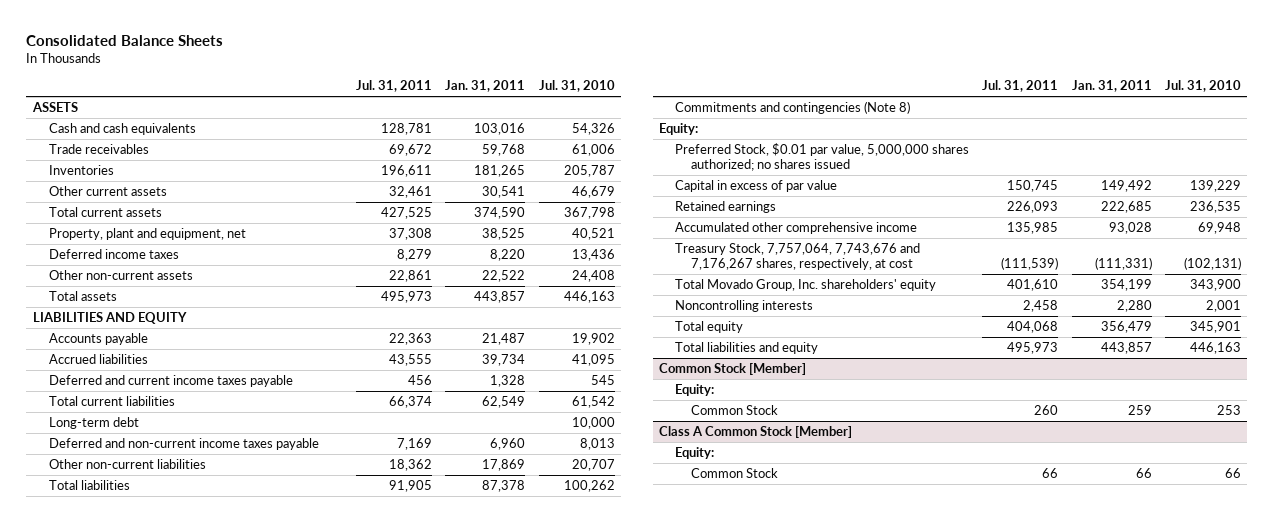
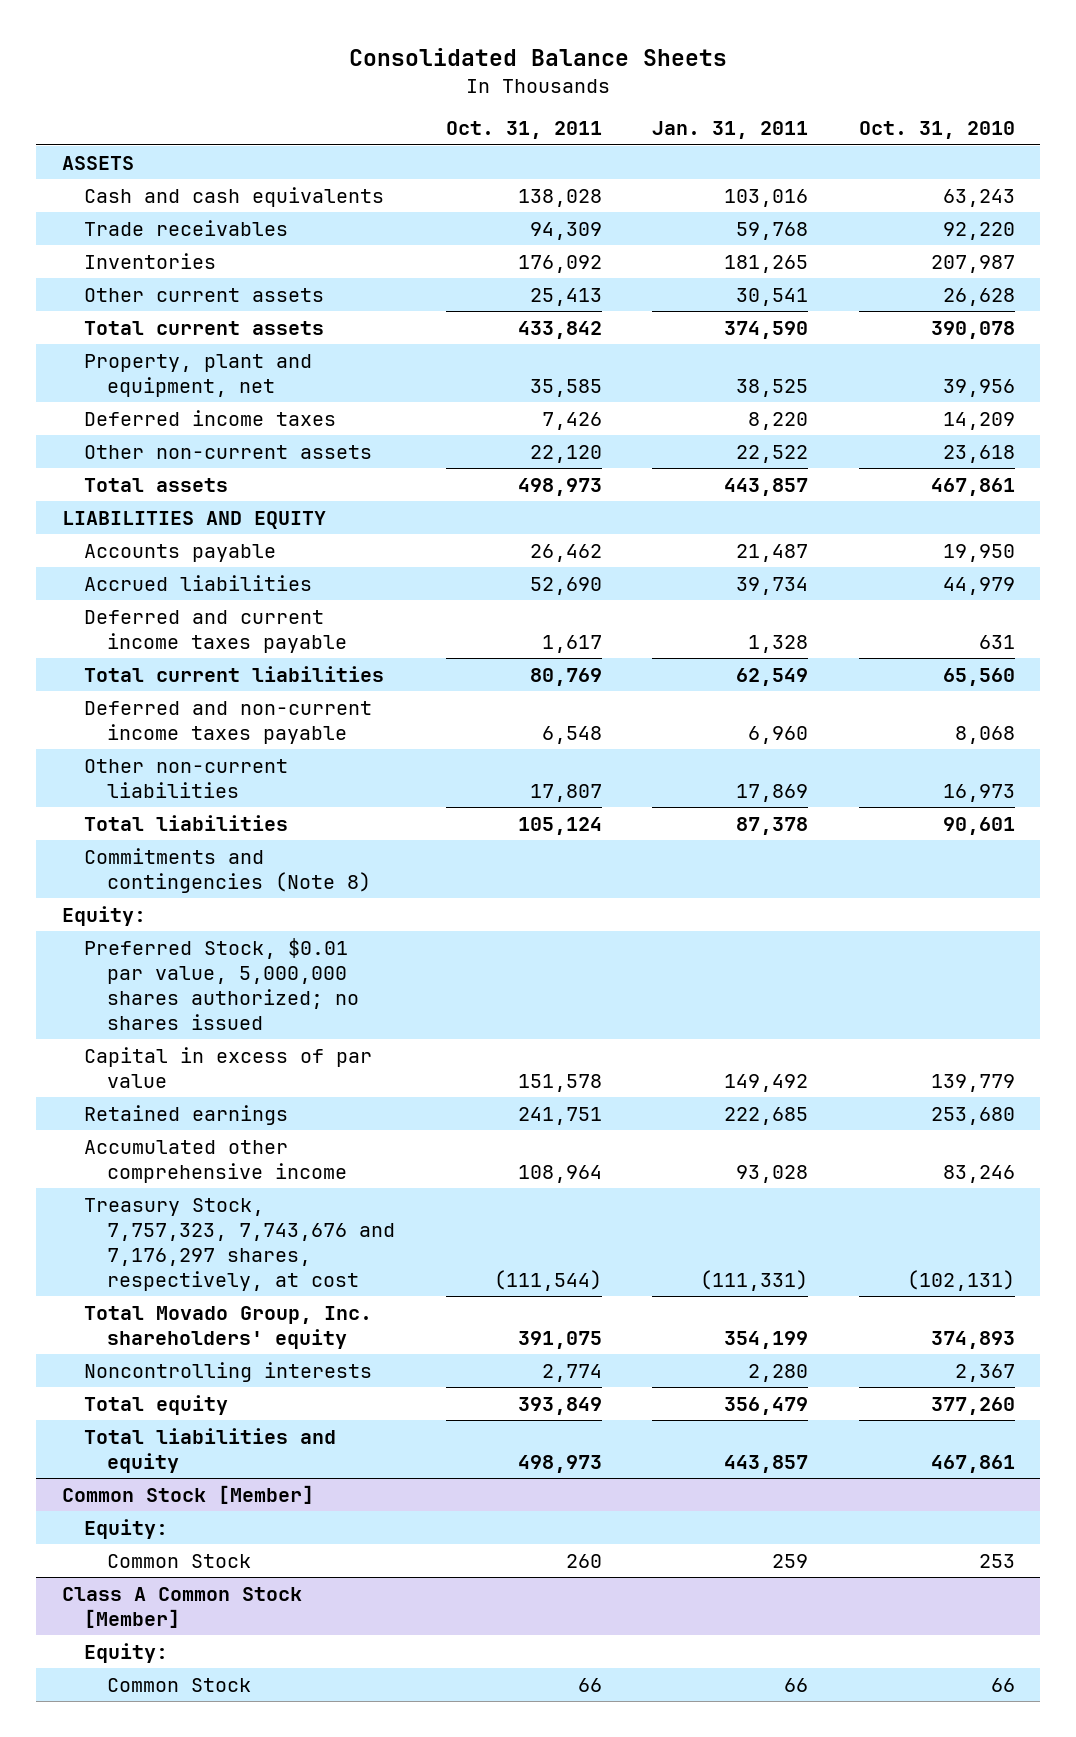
- | Jul. 31, 2011 | Jan. 31, 2011 | Jul. 31, 2010
+ | Oct. 31, 2011 | Jan. 31, 2011 | Oct. 31, 2010
- Long-term debt | | | 10,000
- Treasury Stock, 7,757,064, 7,743,676 and 7,176,267 shares, respectively, at cost | (111,539) | (111,331) | (102,131)
+ Treasury Stock, 7,757,323, 7,743,676 and 7,176,297 shares, respectively, at cost | (111,544) | (111,331) | (102,131)

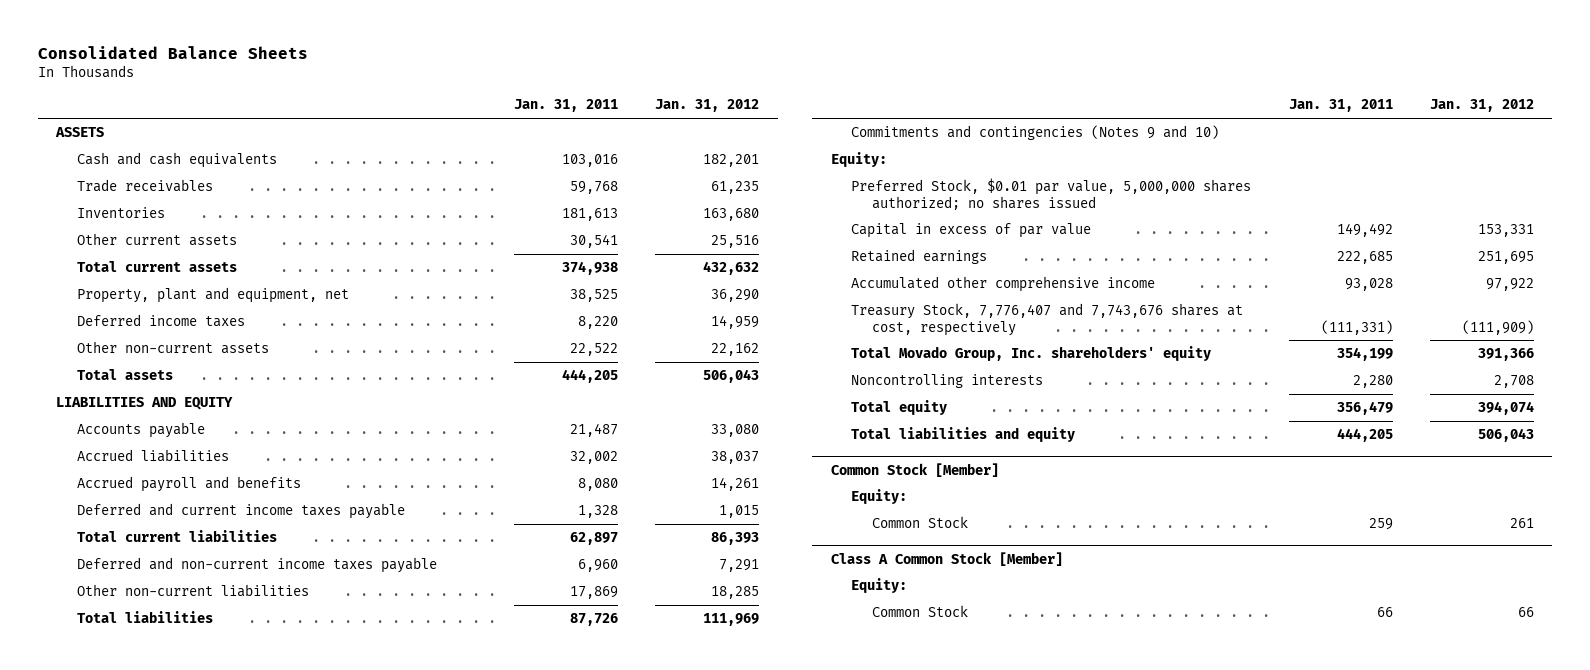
- | Oct. 31, 2011 | Jan. 31, 2011 | Oct. 31, 2010
+ | Jan. 31, 2011 | Jan. 31, 2012
- Inventories | 176,092 | 181,265 | 207,987
+ Inventories | 181,613 | 163,680
- Total current assets | 433,842 | 374,590 | 390,078
+ Total current assets | 374,938 | 432,632
- Total assets | 498,973 | 443,857 | 467,861
+ Total assets | 444,205 | 506,043
- Accrued liabilities | 52,690 | 39,734 | 44,979
+ Accrued liabilities | 32,002 | 38,037
+ Accrued payroll and benefits | 8,080 | 14,261
- Total current liabilities | 80,769 | 62,549 | 65,560
+ Total current liabilities | 62,897 | 86,393
- Total liabilities | 105,124 | 87,378 | 90,601
- Commitments and contingencies (Note 8)
+ Total liabilities | 87,726 | 111,969
+ Commitments and contingencies (Notes 9 and 10)
- Treasury Stock, 7,757,323, 7,743,676 and 7,176,297 shares, respectively, at cost | (111,544) | (111,331) | (102,131)
+ Treasury Stock, 7,776,407 and 7,743,676 shares at cost, respectively | (111,331) | (111,909)
- Total liabilities and equity | 498,973 | 443,857 | 467,861
+ Total liabilities and equity | 444,205 | 506,043

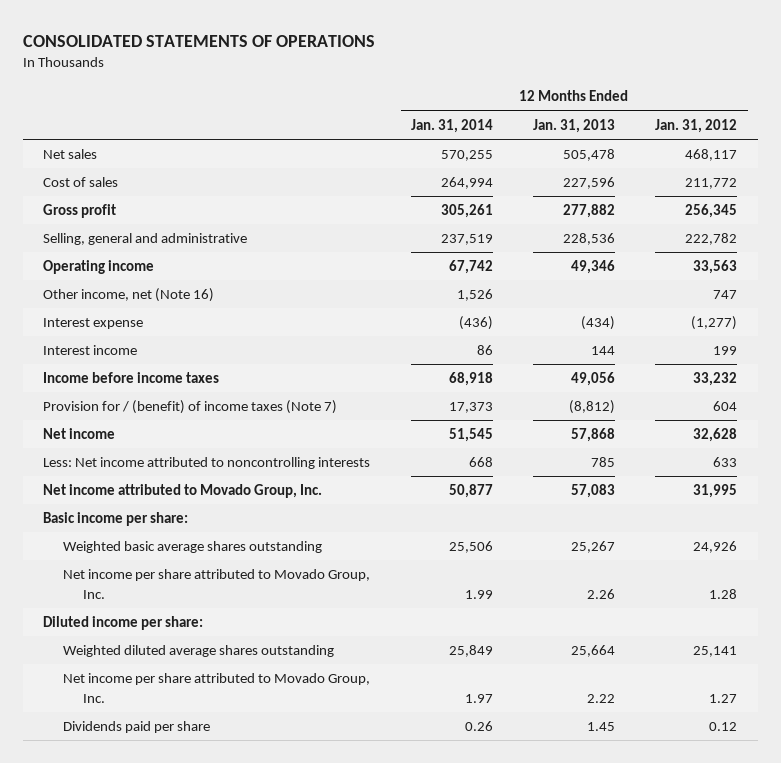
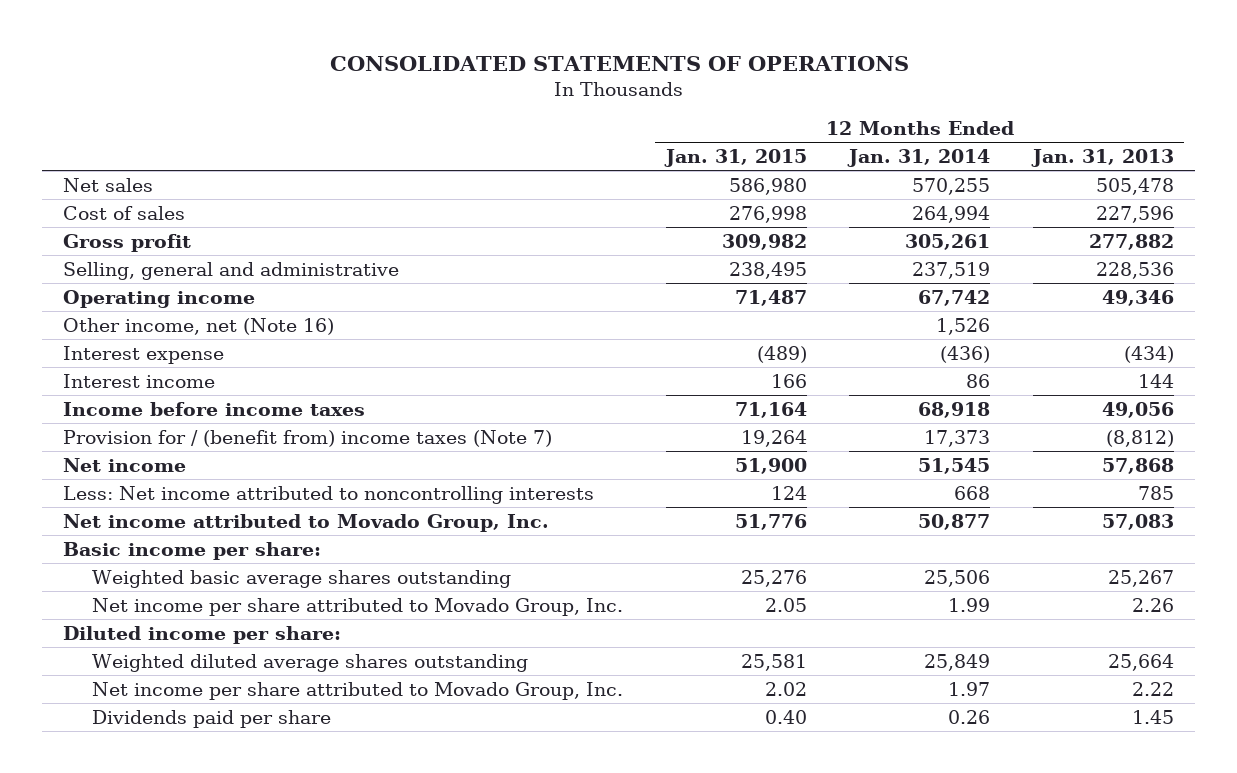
- | 12 Months Ended Jan. 31, 2014 | 12 Months Ended Jan. 31, 2013 | 12 Months Ended Jan. 31, 2012
+ | 12 Months Ended Jan. 31, 2015 | 12 Months Ended Jan. 31, 2014 | 12 Months Ended Jan. 31, 2013
- Provision for / (benefit) of income taxes (Note 7) | 17,373 | (8,812) | 604
+ Provision for / (benefit from) income taxes (Note 7) | 19,264 | 17,373 | (8,812)

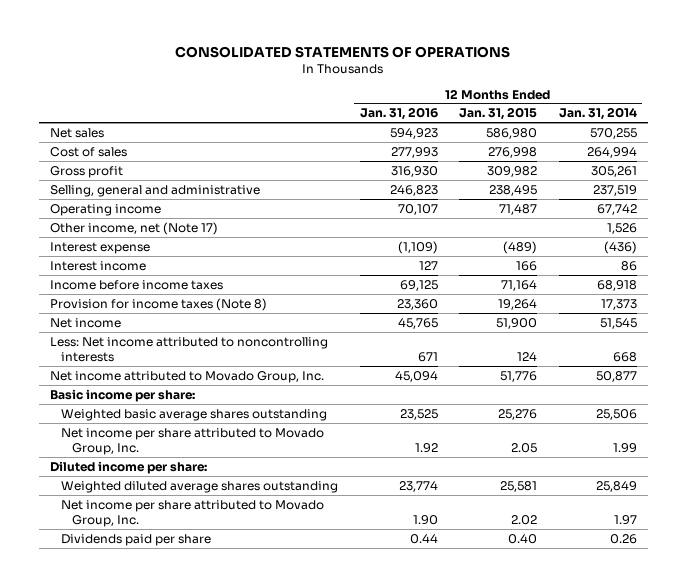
- | 12 Months Ended Jan. 31, 2015 | 12 Months Ended Jan. 31, 2014 | 12 Months Ended Jan. 31, 2013
+ | 12 Months Ended Jan. 31, 2016 | 12 Months Ended Jan. 31, 2015 | 12 Months Ended Jan. 31, 2014
- Other income, net (Note 16) | | 1,526 |
+ Other income, net (Note 17) | | | 1,526
- Provision for / (benefit from) income taxes (Note 7) | 19,264 | 17,373 | (8,812)
+ Provision for income taxes (Note 8) | 23,360 | 19,264 | 17,373

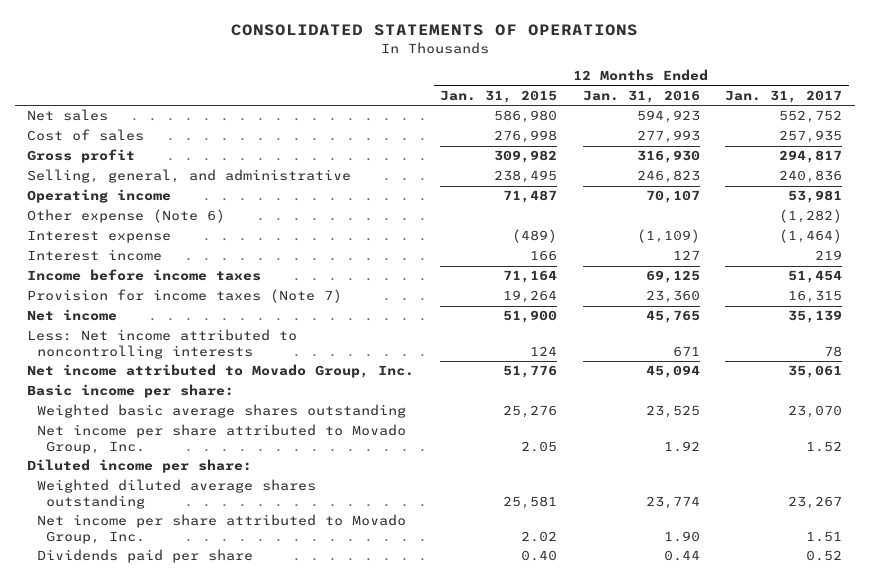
- | 12 Months Ended Jan. 31, 2016 | 12 Months Ended Jan. 31, 2015 | 12 Months Ended Jan. 31, 2014
+ | 12 Months Ended Jan. 31, 2015 | 12 Months Ended Jan. 31, 2016 | 12 Months Ended Jan. 31, 2017
- Selling, general and administrative | 246,823 | 238,495 | 237,519
+ Selling, general, and administrative | 238,495 | 246,823 | 240,836
- Other income, net (Note 17) | | | 1,526
+ Other expense (Note 6) | | | (1,282)
- Provision for income taxes (Note 8) | 23,360 | 19,264 | 17,373
+ Provision for income taxes (Note 7) | 19,264 | 23,360 | 16,315

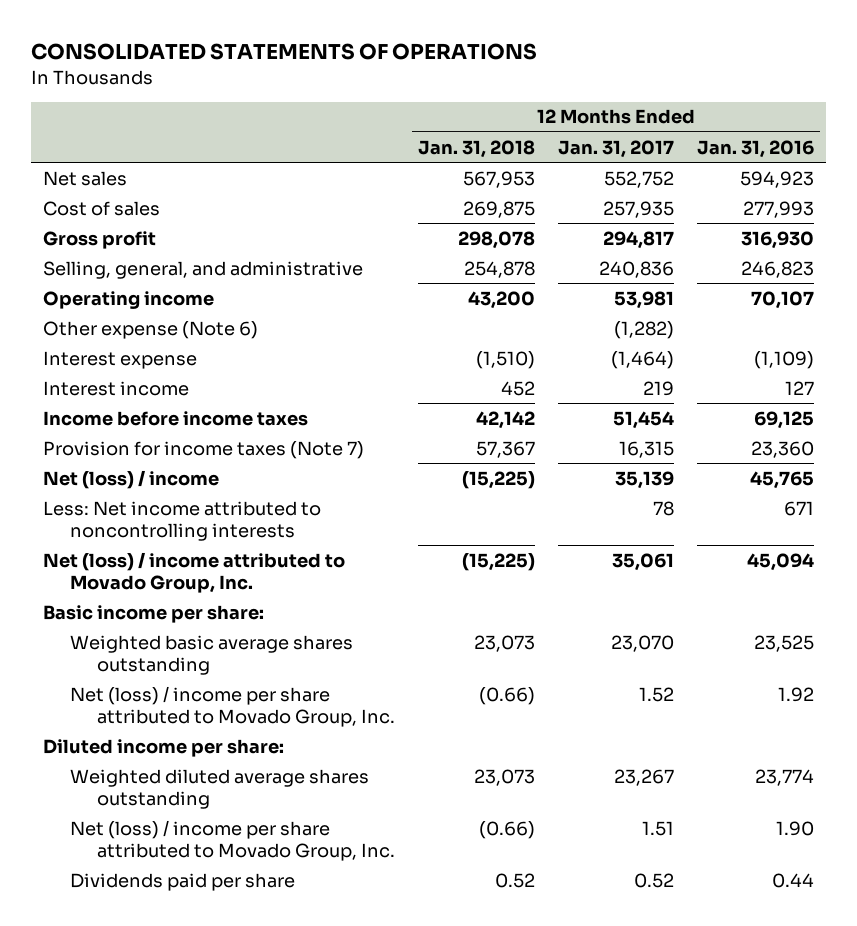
- | 12 Months Ended Jan. 31, 2015 | 12 Months Ended Jan. 31, 2016 | 12 Months Ended Jan. 31, 2017
+ | 12 Months Ended Jan. 31, 2018 | 12 Months Ended Jan. 31, 2017 | 12 Months Ended Jan. 31, 2016
- Net income | 51,900 | 45,765 | 35,139
+ Net (loss) / income | (15,225) | 35,139 | 45,765
- Net income attributed to Movado Group, Inc. | 51,776 | 45,094 | 35,061
+ Net (loss) / income attributed to Movado Group, Inc. | (15,225) | 35,061 | 45,094
- Net income per share attributed to Movado Group, Inc. | 2.05 | 1.92 | 1.52
+ Net (loss) / income per share attributed to Movado Group, Inc. | (0.66) | 1.52 | 1.92
- Net income per share attributed to Movado Group, Inc. | 2.02 | 1.90 | 1.51
+ Net (loss) / income per share attributed to Movado Group, Inc. | (0.66) | 1.51 | 1.90

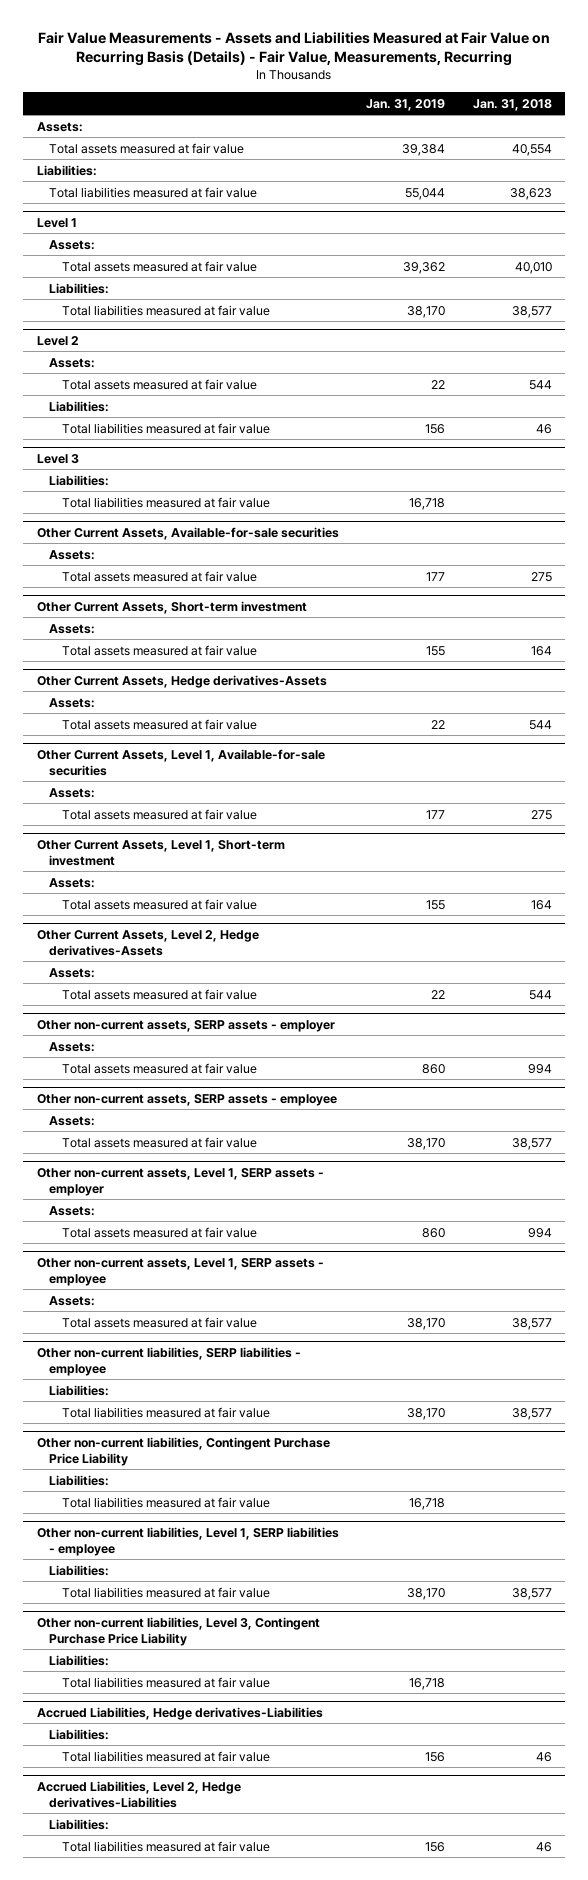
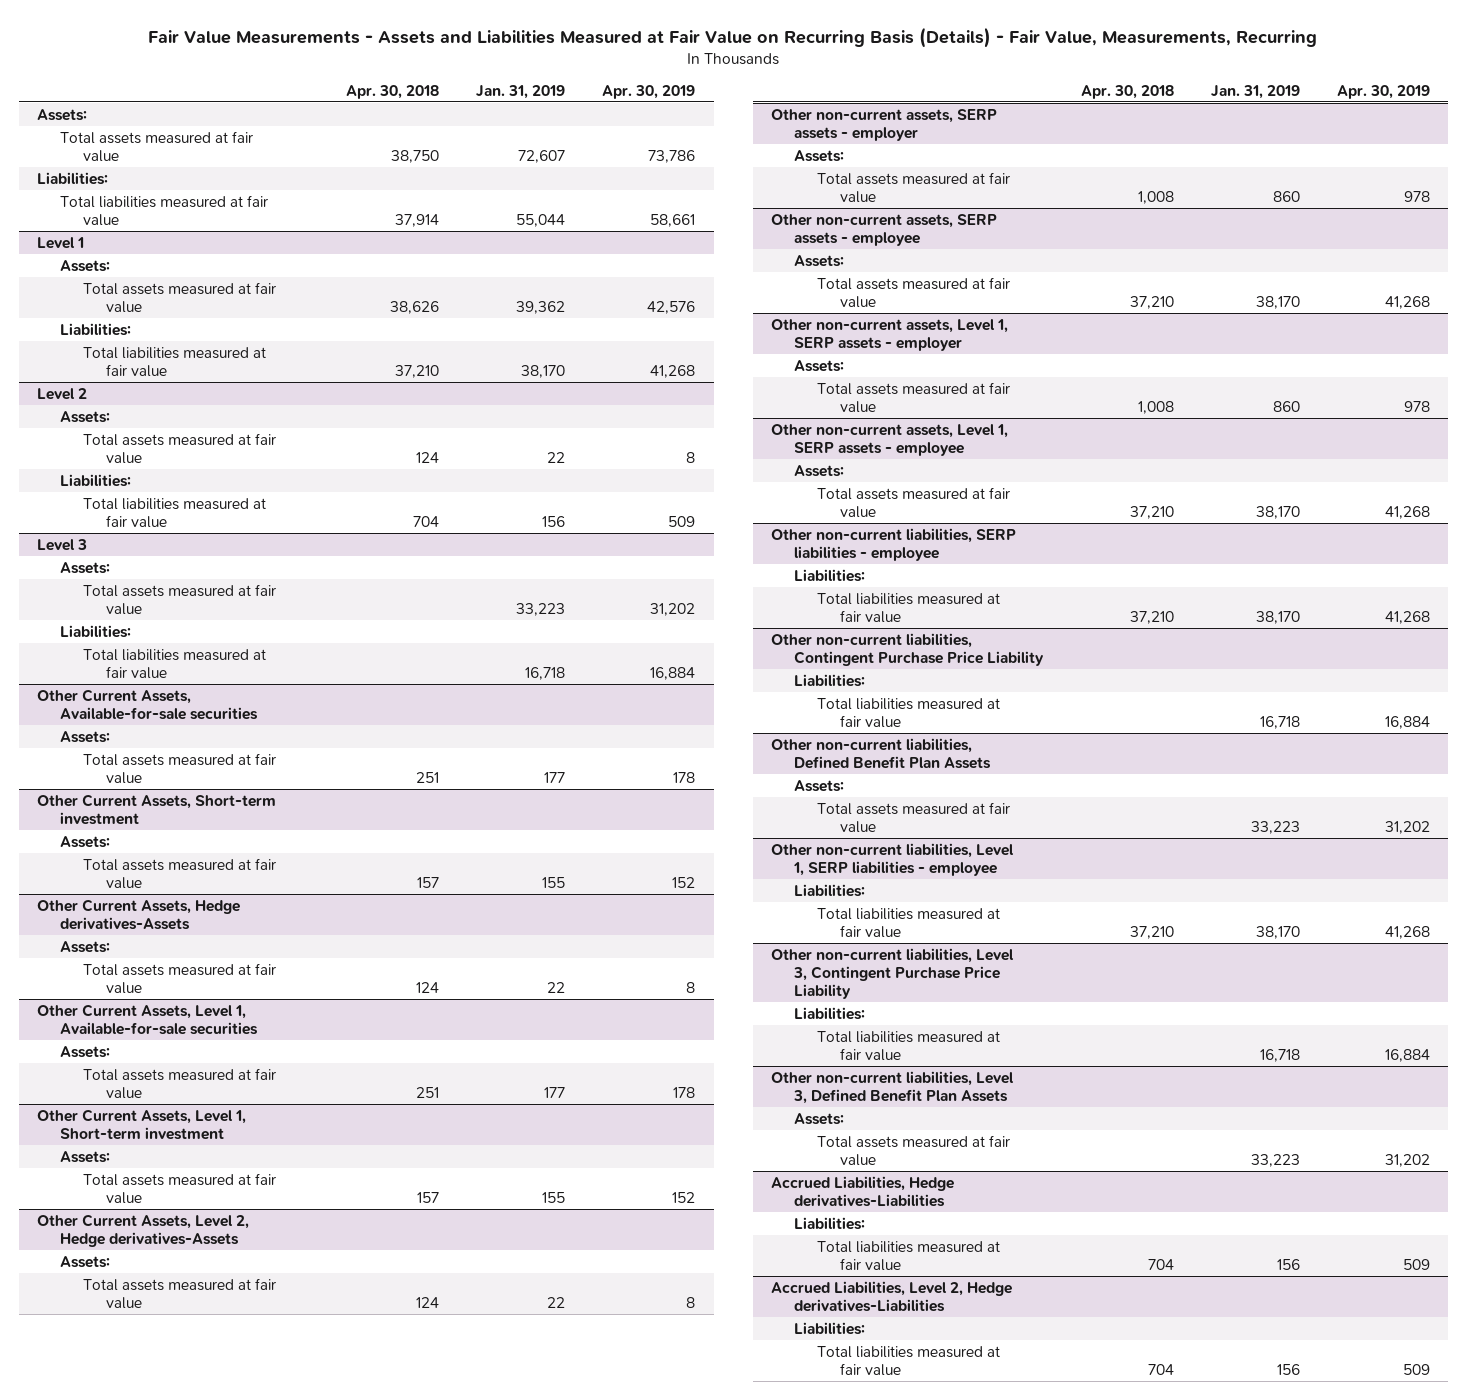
- | Jan. 31, 2019 | Jan. 31, 2018
+ | Apr. 30, 2018 | Jan. 31, 2019 | Apr. 30, 2019
- Total assets measured at fair value | 39,384 | 40,554
+ Total assets measured at fair value | 38,750 | 72,607 | 73,786
@ Level 3
+ Assets:
+ Total assets measured at fair value | | 33,223 | 31,202
+ Other non-current liabilities, Defined Benefit Plan Assets
+ Assets:
+ Total assets measured at fair value | | 33,223 | 31,202
+ Other non-current liabilities, Level 3, Defined Benefit Plan Assets
+ Assets:
+ Total assets measured at fair value | | 33,223 | 31,202

